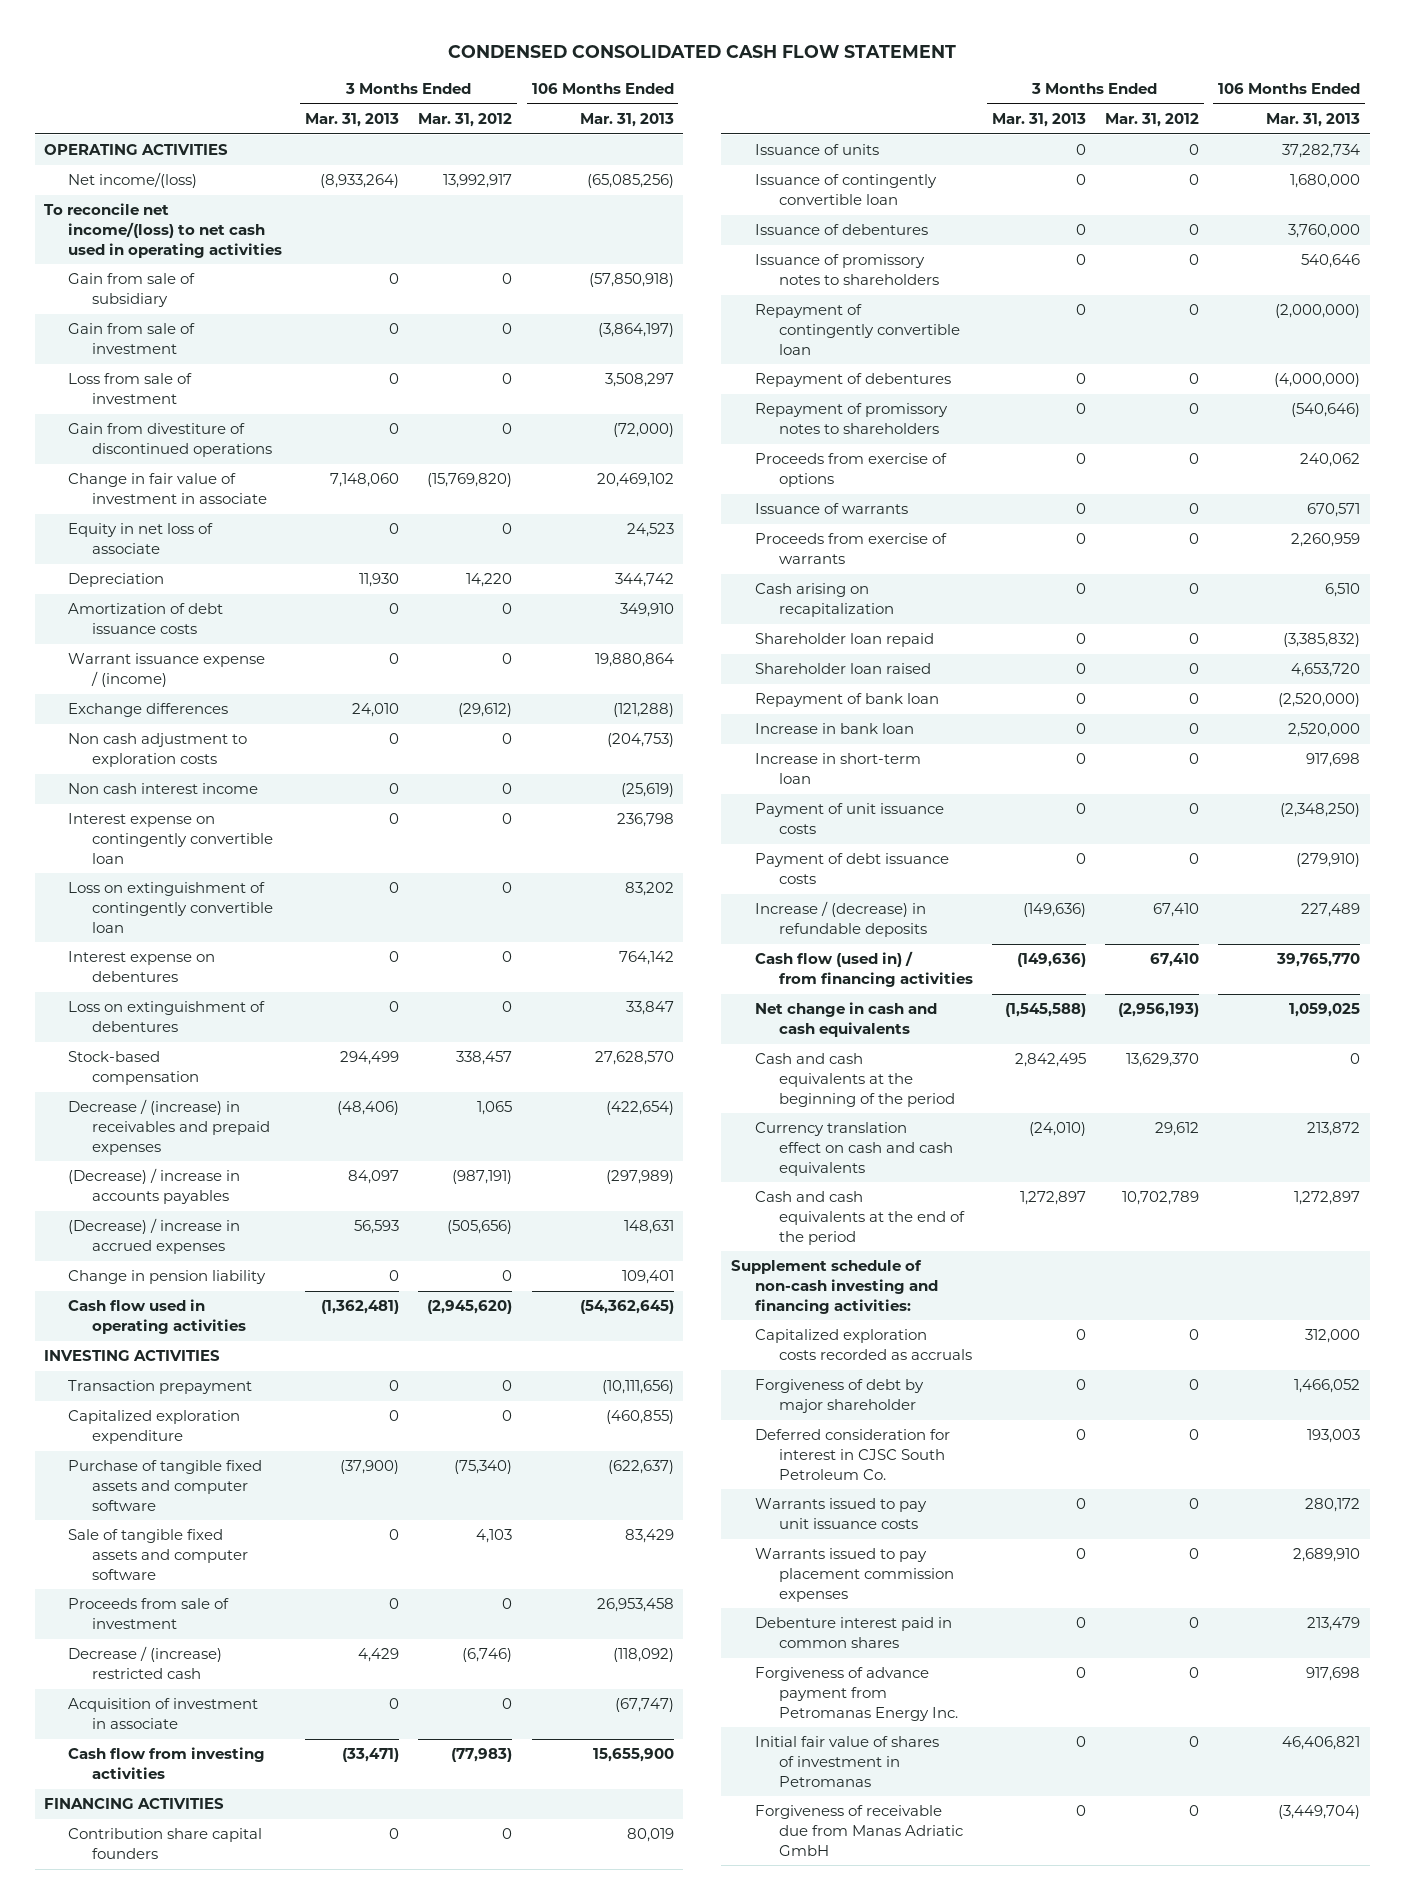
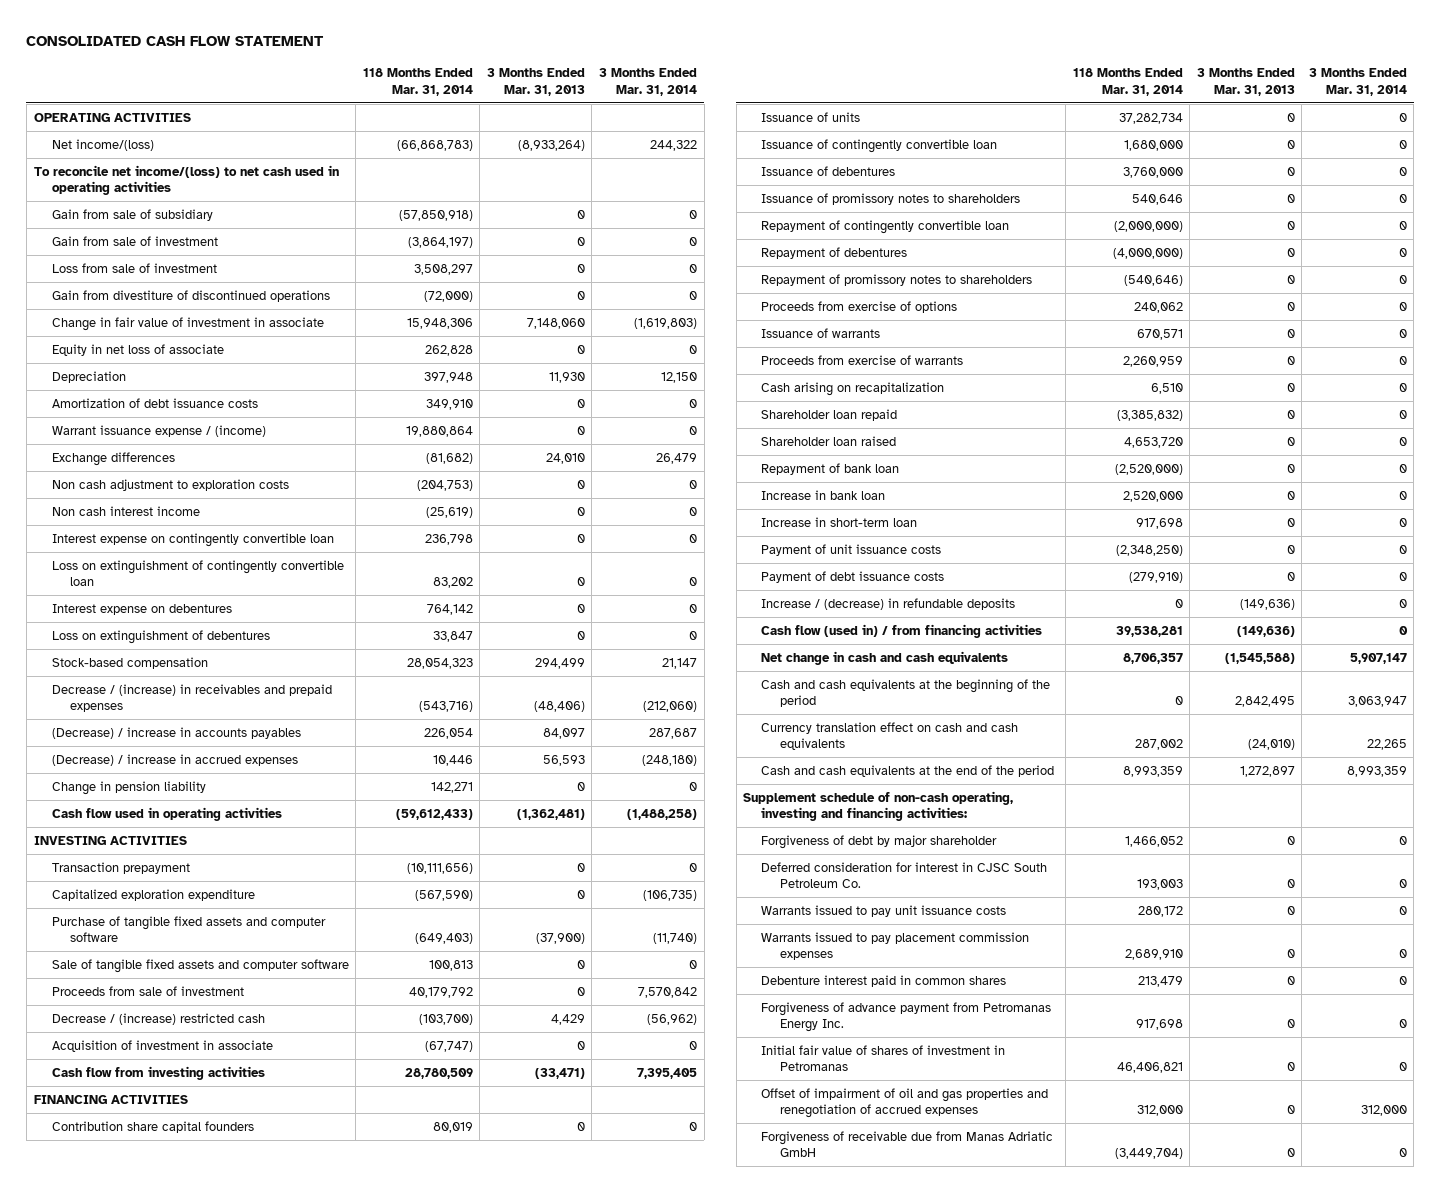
- CONDENSED CONSOLIDATED CASH FLOW STATEMENT
+ CONSOLIDATED CASH FLOW STATEMENT
- | 3 Months Ended Mar. 31, 2013 | 3 Months Ended Mar. 31, 2012 | 106 Months Ended Mar. 31, 2013
+ | 118 Months Ended Mar. 31, 2014 | 3 Months Ended Mar. 31, 2013 | 3 Months Ended Mar. 31, 2014
- Supplement schedule of non-cash investing and financing activities:
- Capitalized exploration costs recorded as accruals | 0 | 0 | 312,000
+ Supplement schedule of non-cash operating, investing and financing activities:
+ Offset of impairment of oil and gas properties and renegotiation of accrued expenses | 312,000 | 0 | 312,000

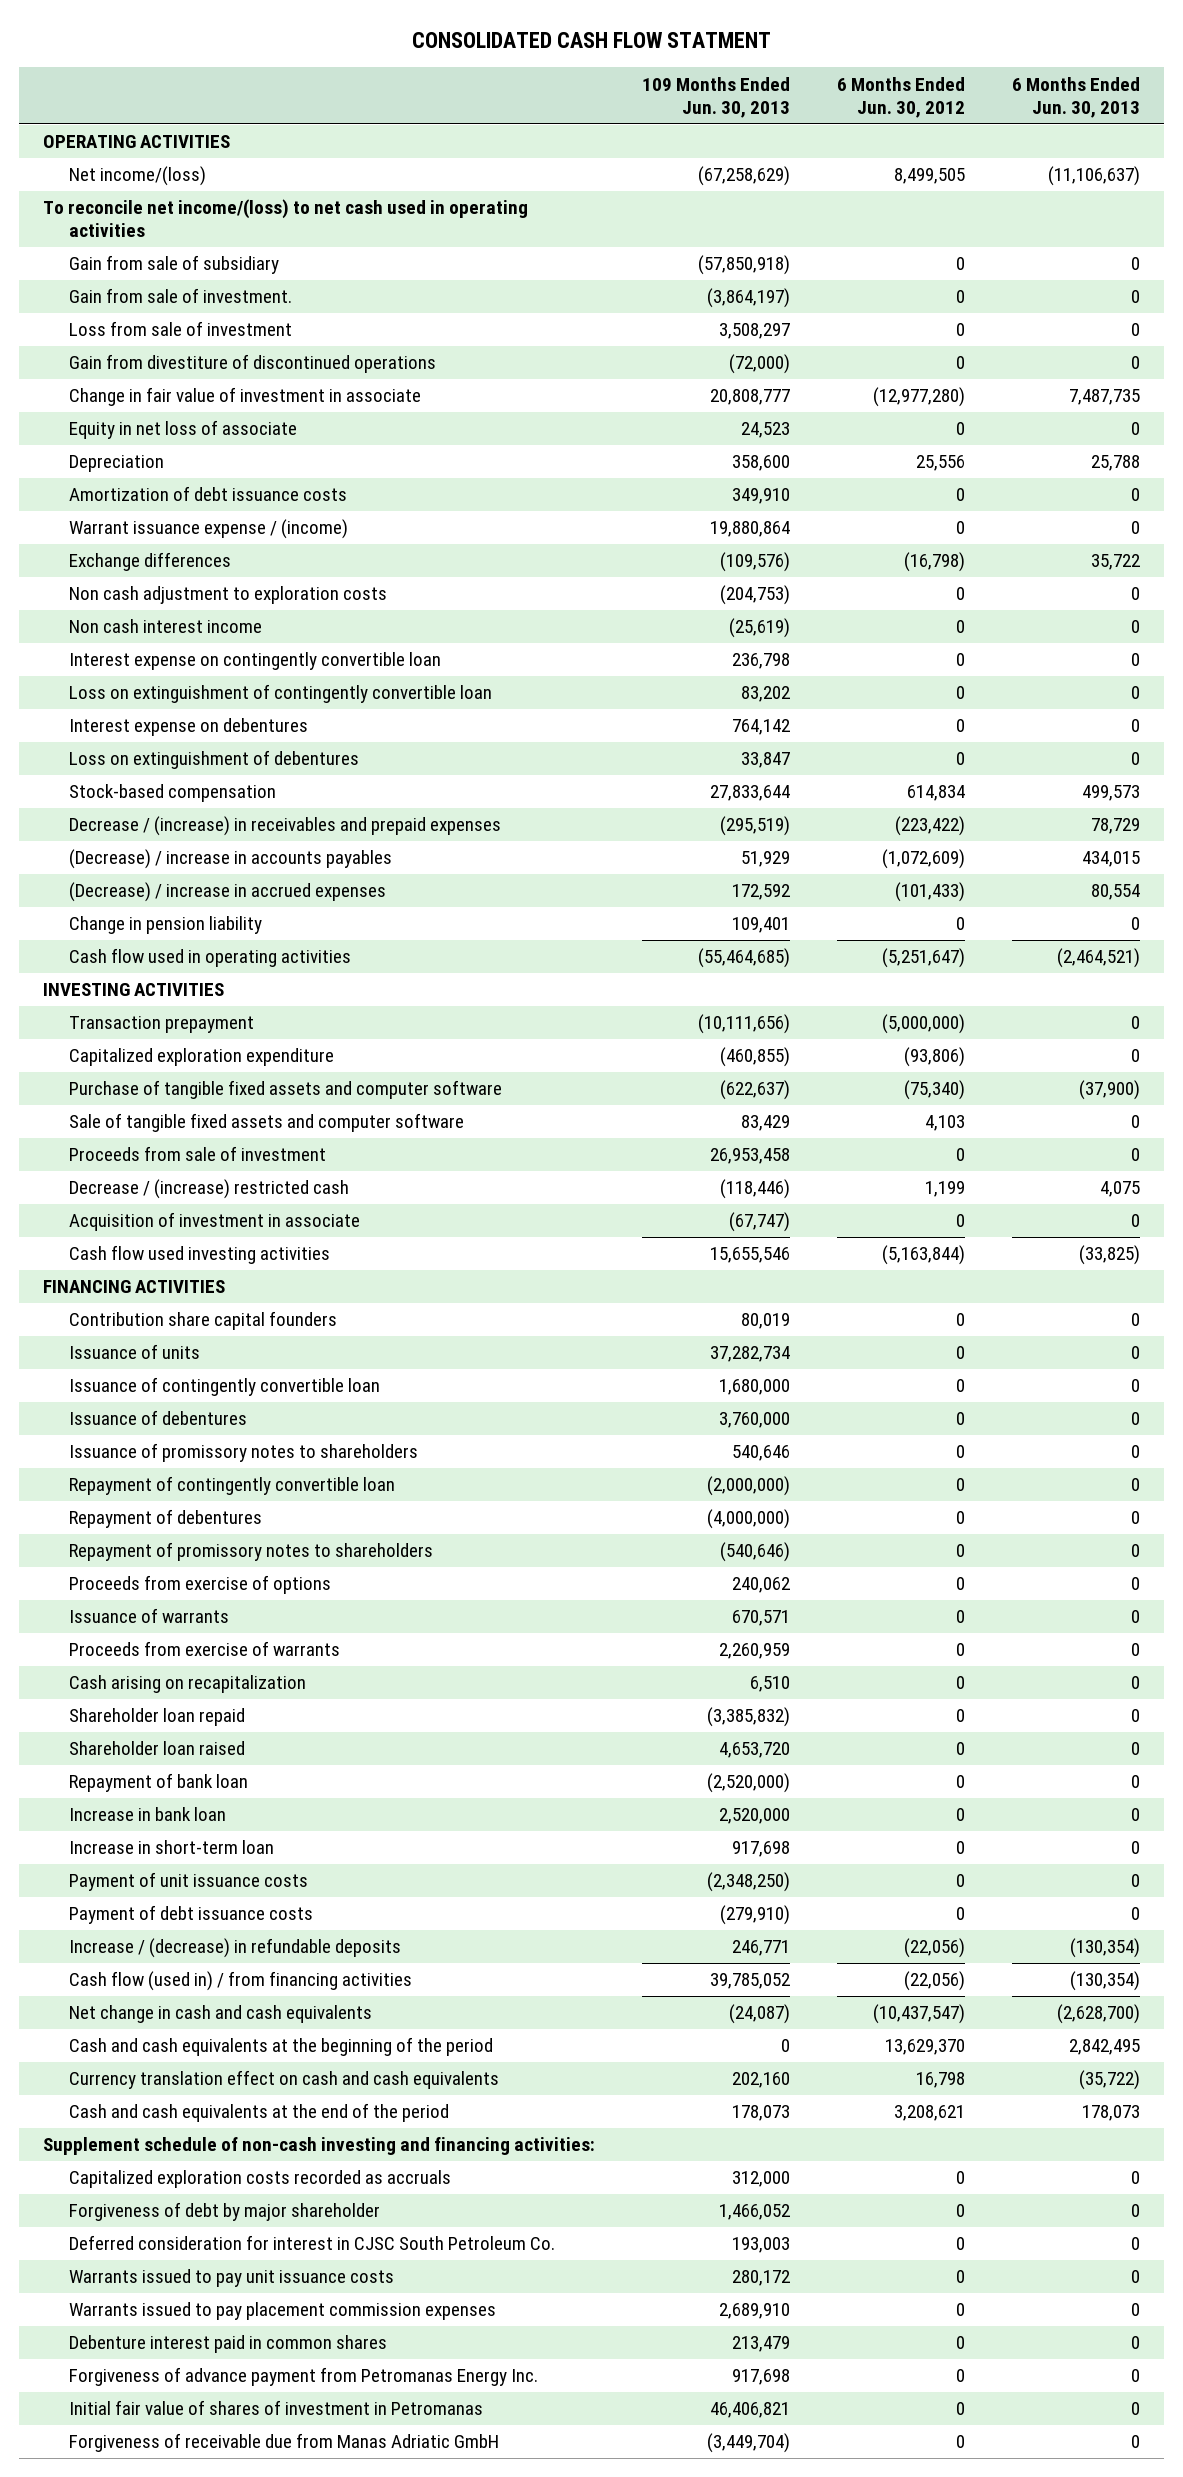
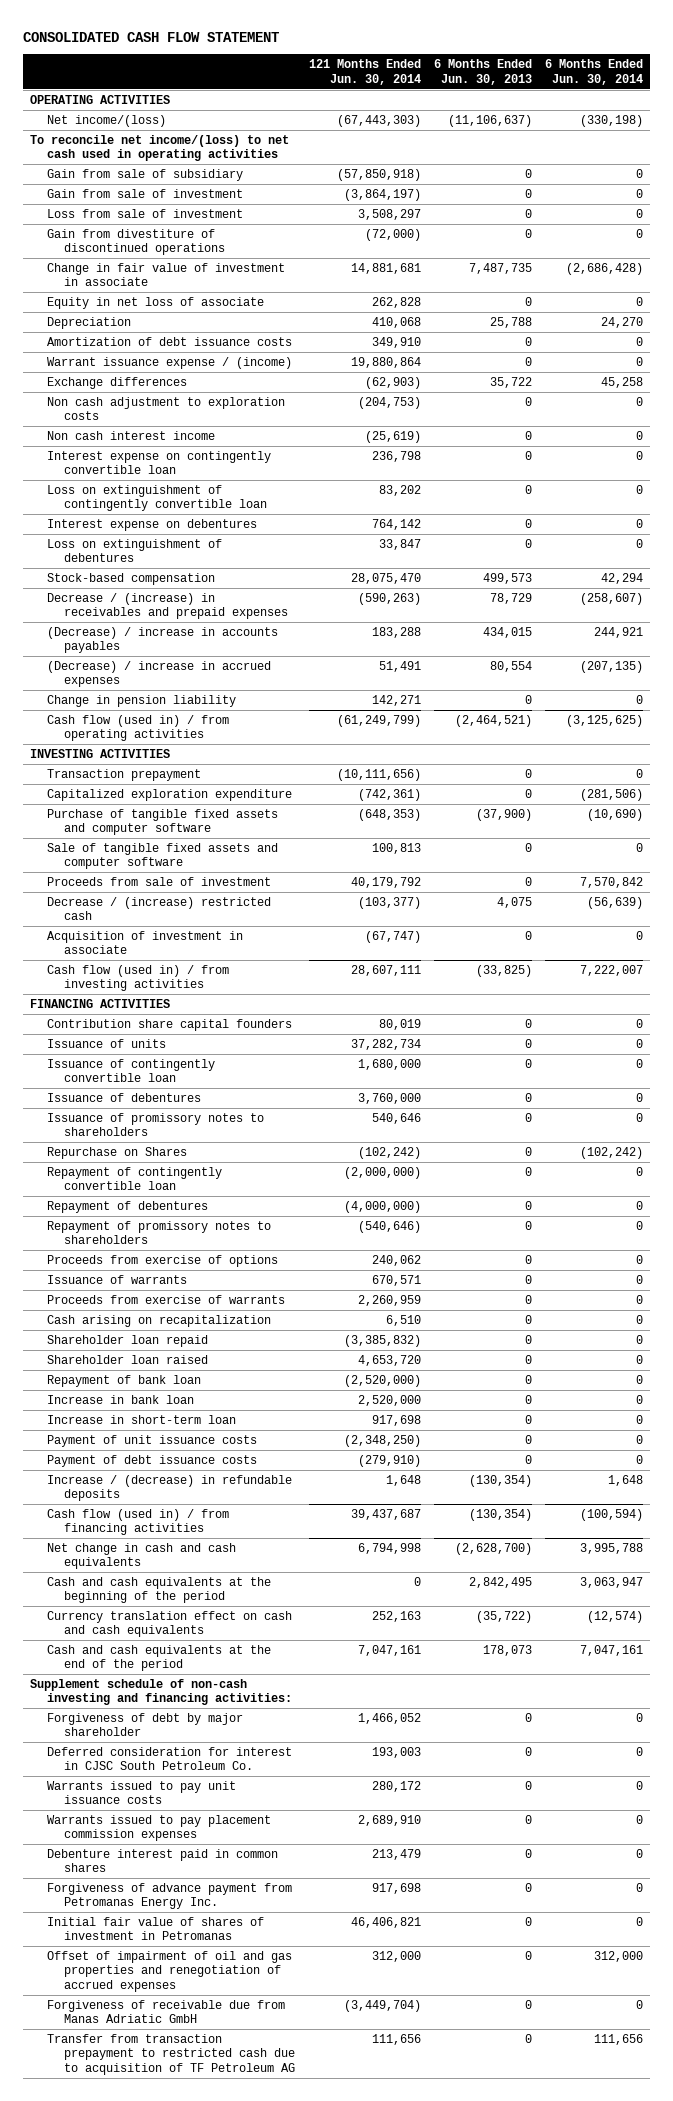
- CONSOLIDATED CASH FLOW STATMENT
+ CONSOLIDATED CASH FLOW STATEMENT
- | 109 Months Ended Jun. 30, 2013 | 6 Months Ended Jun. 30, 2012 | 6 Months Ended Jun. 30, 2013
+ | 121 Months Ended Jun. 30, 2014 | 6 Months Ended Jun. 30, 2013 | 6 Months Ended Jun. 30, 2014
- Gain from sale of investment. | (3,864,197) | 0 | 0
+ Gain from sale of investment | (3,864,197) | 0 | 0
- Cash flow used in operating activities | (55,464,685) | (5,251,647) | (2,464,521)
+ Cash flow (used in) / from operating activities | (61,249,799) | (2,464,521) | (3,125,625)
- Cash flow used investing activities | 15,655,546 | (5,163,844) | (33,825)
+ Cash flow (used in) / from investing activities | 28,607,111 | (33,825) | 7,222,007
+ Repurchase on Shares | (102,242) | 0 | (102,242)
- Capitalized exploration costs recorded as accruals | 312,000 | 0 | 0
+ Offset of impairment of oil and gas properties and renegotiation of accrued expenses | 312,000 | 0 | 312,000
+ Transfer from transaction prepayment to restricted cash due to acquisition of TF Petroleum AG | 111,656 | 0 | 111,656

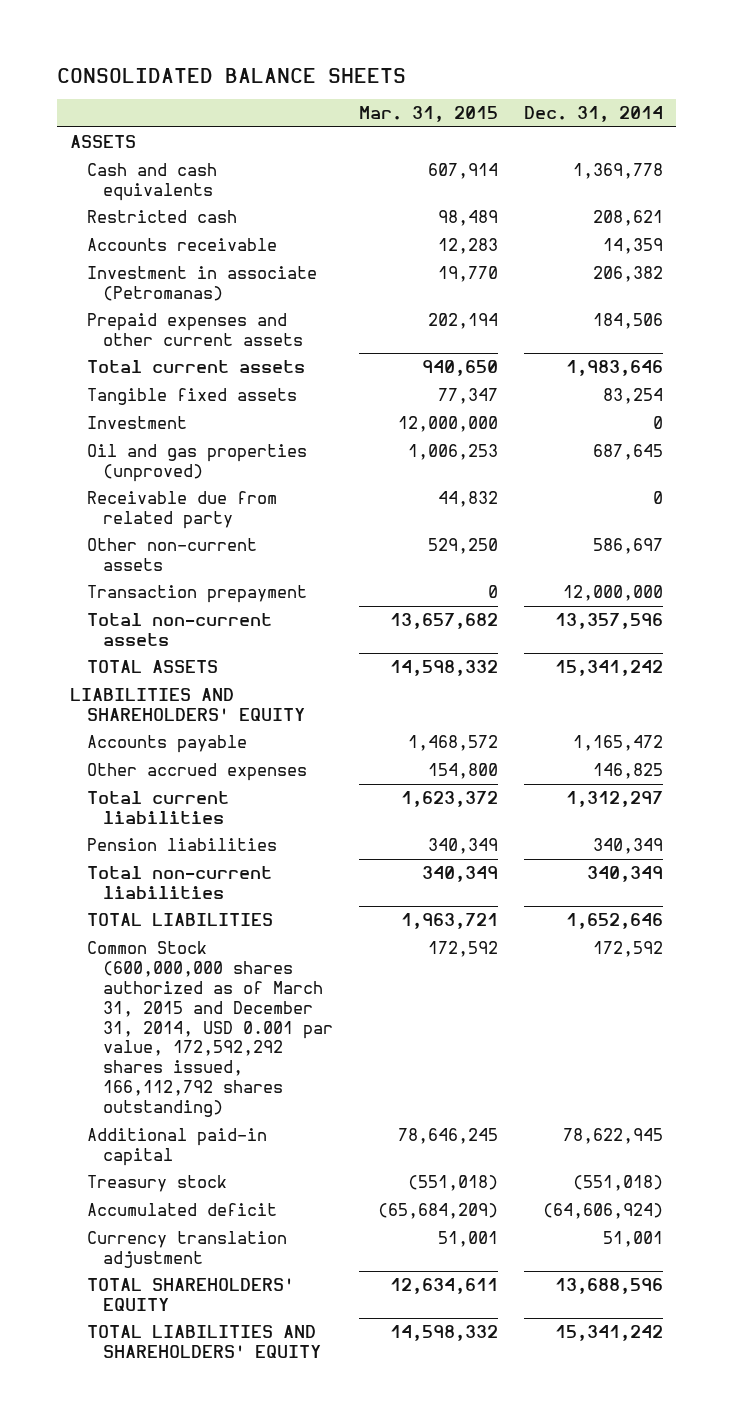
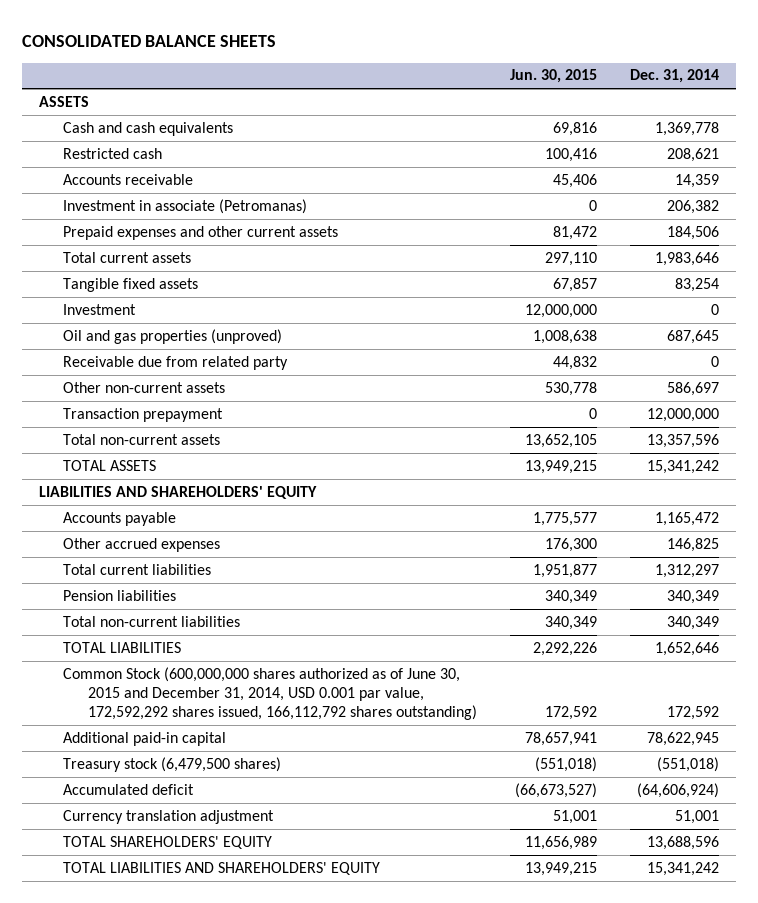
- | Mar. 31, 2015 | Dec. 31, 2014
+ | Jun. 30, 2015 | Dec. 31, 2014
- Common Stock (600,000,000 shares authorized as of March 31, 2015 and December 31, 2014, USD 0.001 par value, 172,592,292 shares issued, 166,112,792 shares outstanding) | 172,592 | 172,592
+ Common Stock (600,000,000 shares authorized as of June 30, 2015 and December 31, 2014, USD 0.001 par value, 172,592,292 shares issued, 166,112,792 shares outstanding) | 172,592 | 172,592
- Treasury stock | (551,018) | (551,018)
+ Treasury stock (6,479,500 shares) | (551,018) | (551,018)

